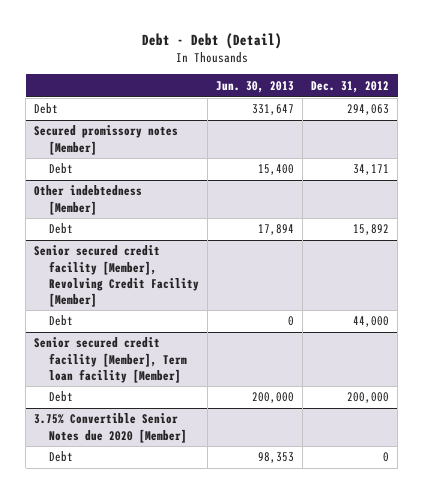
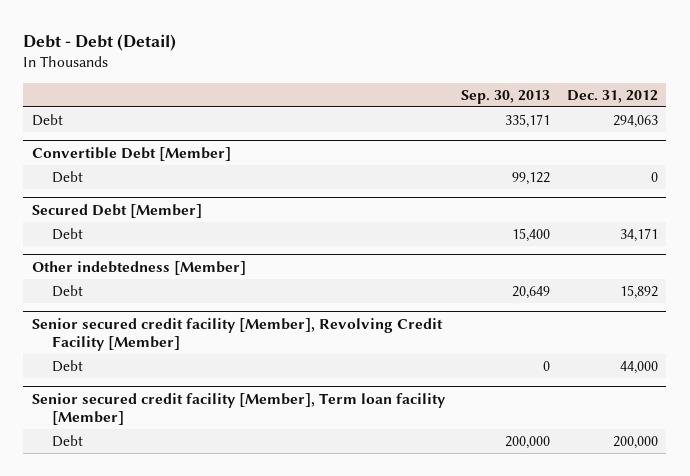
- | Jun. 30, 2013 | Dec. 31, 2012
+ | Sep. 30, 2013 | Dec. 31, 2012
- Secured promissory notes [Member]
+ Convertible Debt [Member]
+ Debt | 99,122 | 0
+ Secured Debt [Member]
- 3.75% Convertible Senior Notes due 2020 [Member]
- Debt | 98,353 | 0

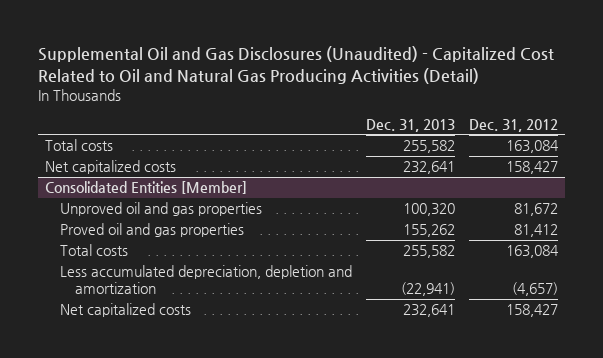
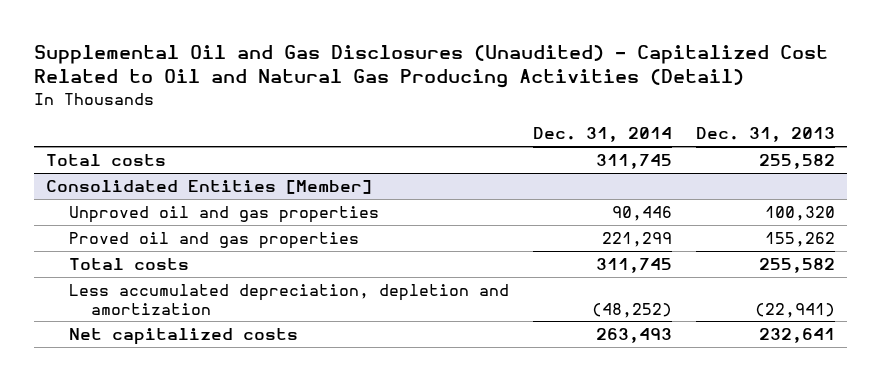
- | Dec. 31, 2013 | Dec. 31, 2012
+ | Dec. 31, 2014 | Dec. 31, 2013
- Net capitalized costs | 232,641 | 158,427

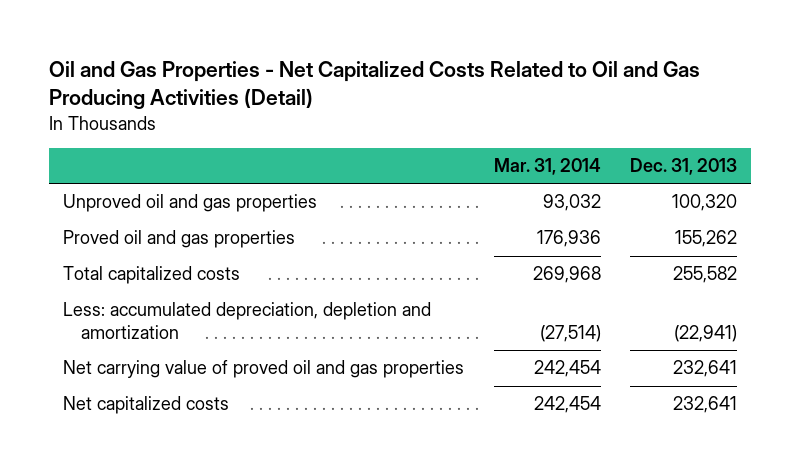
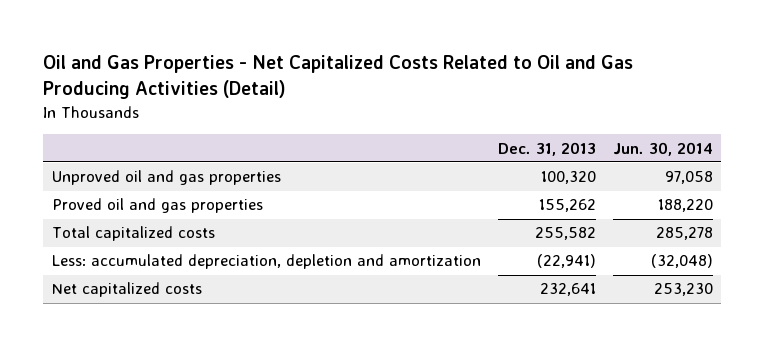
- | Mar. 31, 2014 | Dec. 31, 2013
+ | Dec. 31, 2013 | Jun. 30, 2014
- Net carrying value of proved oil and gas properties | 242,454 | 232,641

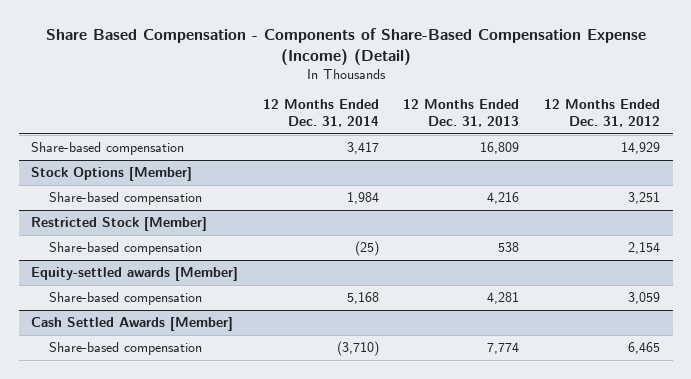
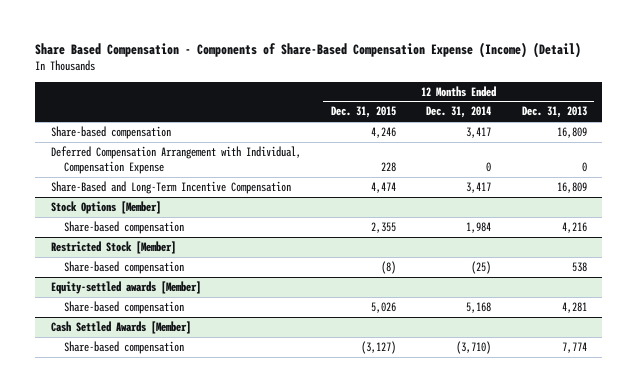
- | 12 Months Ended Dec. 31, 2014 | 12 Months Ended Dec. 31, 2013 | 12 Months Ended Dec. 31, 2012
+ | 12 Months Ended Dec. 31, 2015 | 12 Months Ended Dec. 31, 2014 | 12 Months Ended Dec. 31, 2013
+ Deferred Compensation Arrangement with Individual, Compensation Expense | 228 | 0 | 0
+ Share-Based and Long-Term Incentive Compensation | 4,474 | 3,417 | 16,809

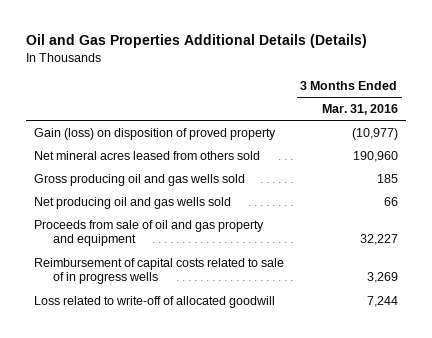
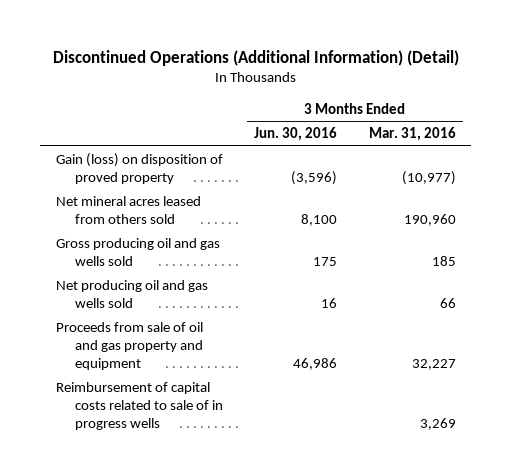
- Oil and Gas Properties Additional Details (Details)
+ Discontinued Operations (Additional Information) (Detail)
- | 3 Months Ended Mar. 31, 2016
+ | 3 Months Ended Jun. 30, 2016 | 3 Months Ended Mar. 31, 2016
- Loss related to write-off of allocated goodwill | 7,244

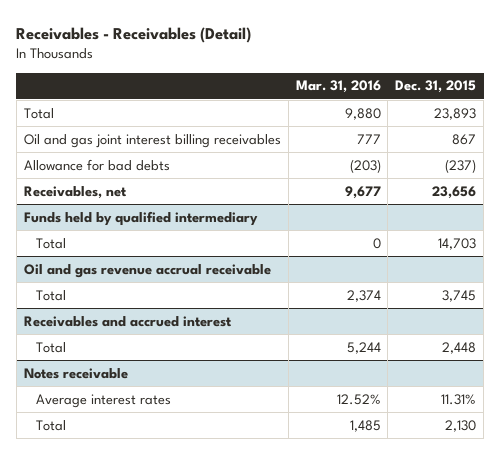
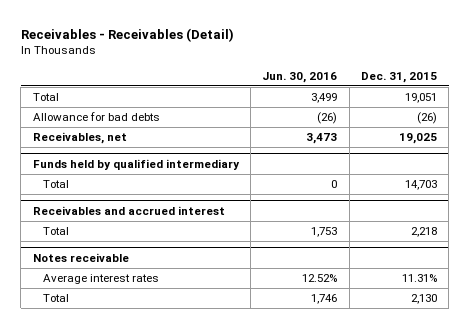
- | Mar. 31, 2016 | Dec. 31, 2015
+ | Jun. 30, 2016 | Dec. 31, 2015
- Total | 9,880 | 23,893
- Oil and gas joint interest billing receivables | 777 | 867
- Allowance for bad debts | (203) | (237)
- Receivables, net | 9,677 | 23,656
+ Total | 3,499 | 19,051
+ Allowance for bad debts | (26) | (26)
+ Receivables, net | 3,473 | 19,025
- Oil and gas revenue accrual receivable
- Total | 2,374 | 3,745
@ Receivables and accrued interest
- Total | 5,244 | 2,448
+ Total | 1,753 | 2,218

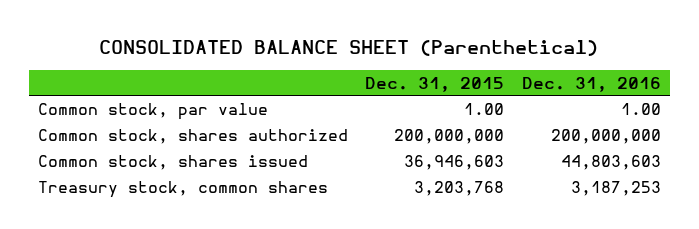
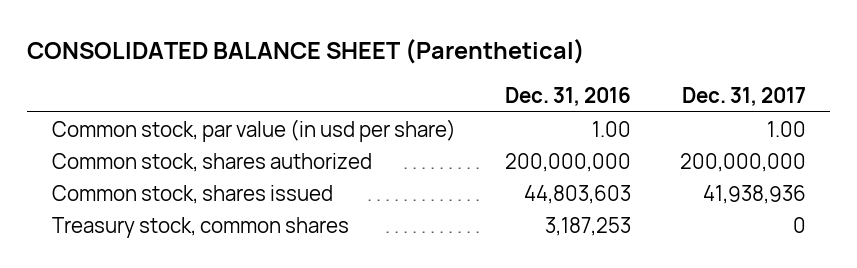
- | Dec. 31, 2015 | Dec. 31, 2016
+ | Dec. 31, 2016 | Dec. 31, 2017
- Common stock, par value | 1.00 | 1.00
+ Common stock, par value (in usd per share) | 1.00 | 1.00

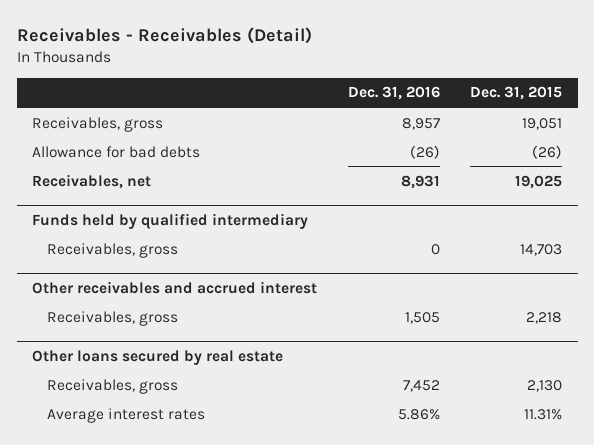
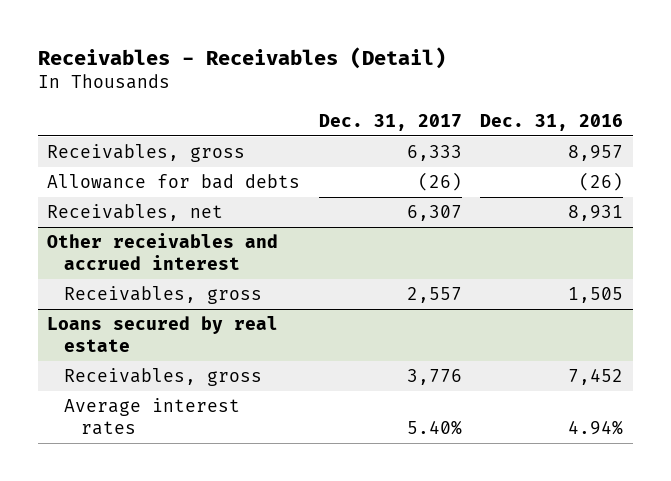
- | Dec. 31, 2016 | Dec. 31, 2015
+ | Dec. 31, 2017 | Dec. 31, 2016
- Funds held by qualified intermediary
- Receivables, gross | 0 | 14,703
- Other loans secured by real estate
+ Loans secured by real estate
- Average interest rates | 5.86% | 11.31%
+ Average interest rates | 5.40% | 4.94%

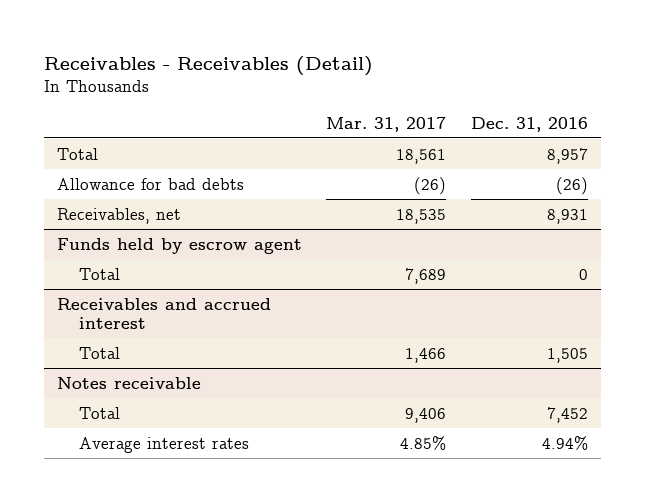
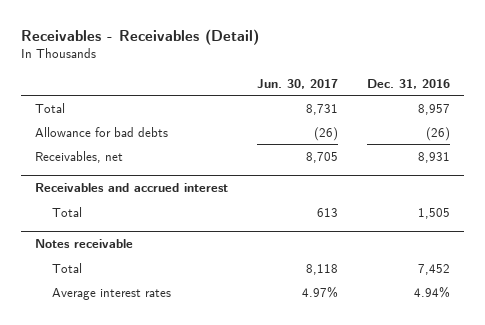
- | Mar. 31, 2017 | Dec. 31, 2016
+ | Jun. 30, 2017 | Dec. 31, 2016
- Funds held by escrow agent
- Total | 7,689 | 0

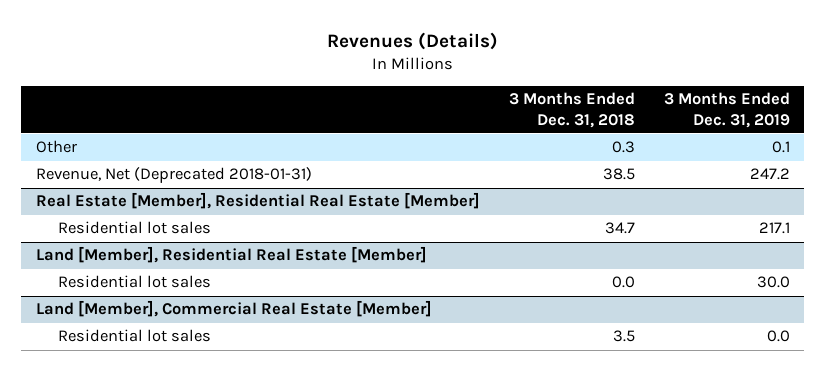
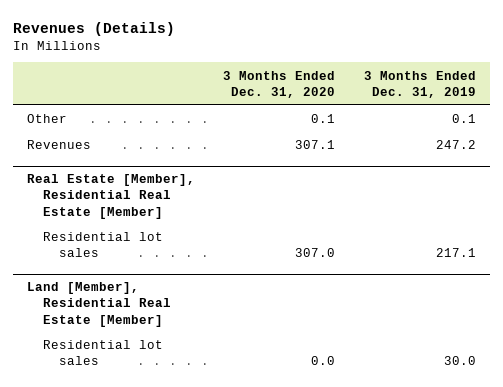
- | 3 Months Ended Dec. 31, 2018 | 3 Months Ended Dec. 31, 2019
+ | 3 Months Ended Dec. 31, 2020 | 3 Months Ended Dec. 31, 2019
- Revenue, Net (Deprecated 2018-01-31) | 38.5 | 247.2
+ Revenues | 307.1 | 247.2
- Land [Member], Commercial Real Estate [Member]
- Residential lot sales | 3.5 | 0.0

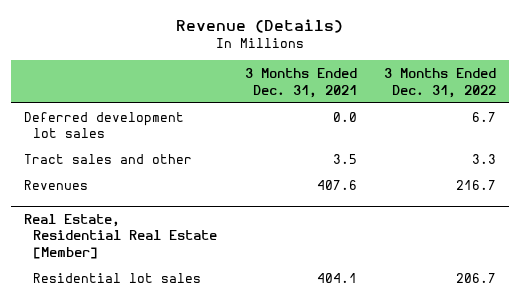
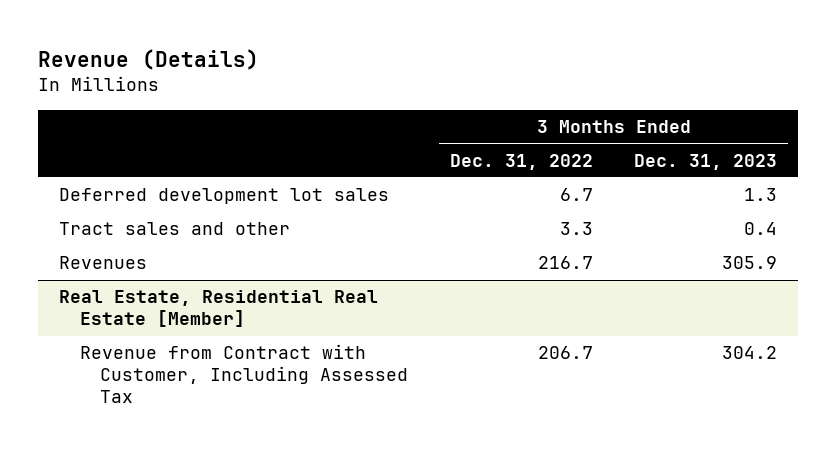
- | 3 Months Ended Dec. 31, 2021 | 3 Months Ended Dec. 31, 2022
+ | 3 Months Ended Dec. 31, 2022 | 3 Months Ended Dec. 31, 2023
@ Real Estate, Residential Real Estate [Member]
- Residential lot sales | 404.1 | 206.7
+ Revenue from Contract with Customer, Including Assessed Tax | 206.7 | 304.2

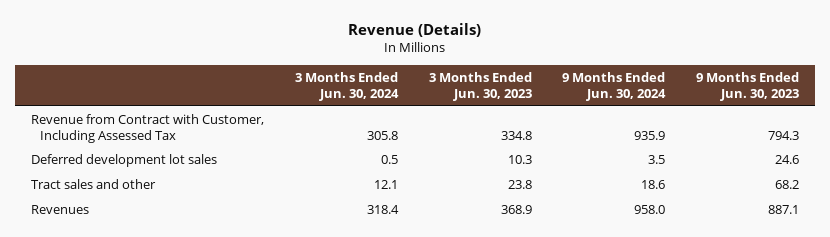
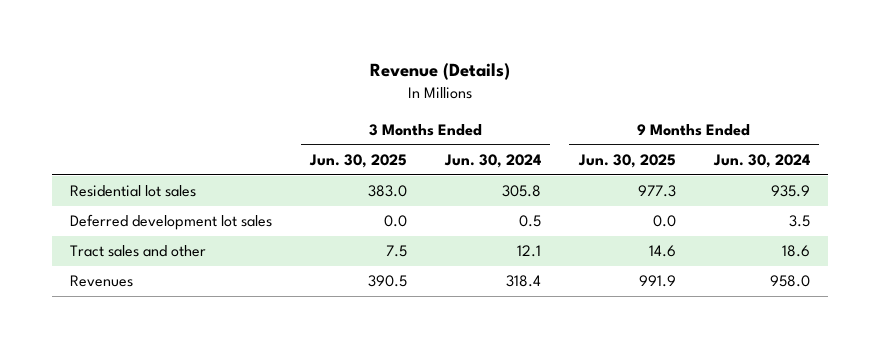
- | 3 Months Ended Jun. 30, 2024 | 3 Months Ended Jun. 30, 2023 | 9 Months Ended Jun. 30, 2024 | 9 Months Ended Jun. 30, 2023
+ | 3 Months Ended Jun. 30, 2025 | 3 Months Ended Jun. 30, 2024 | 9 Months Ended Jun. 30, 2025 | 9 Months Ended Jun. 30, 2024
- Revenue from Contract with Customer, Including Assessed Tax | 305.8 | 334.8 | 935.9 | 794.3
+ Residential lot sales | 383.0 | 305.8 | 977.3 | 935.9

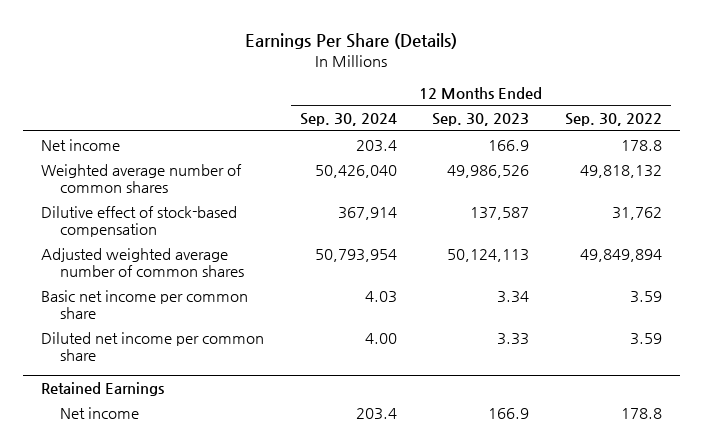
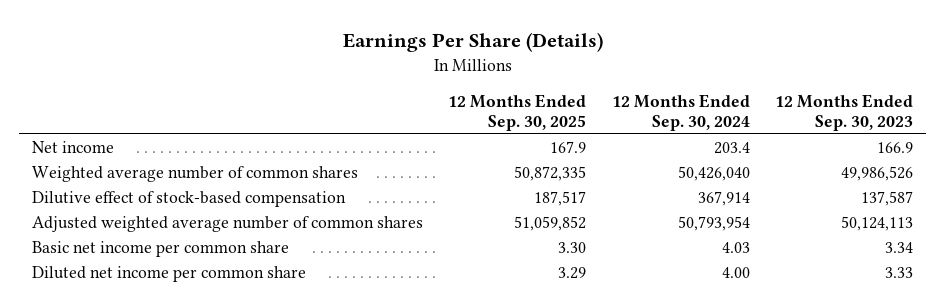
- | 12 Months Ended Sep. 30, 2024 | 12 Months Ended Sep. 30, 2023 | 12 Months Ended Sep. 30, 2022
+ | 12 Months Ended Sep. 30, 2025 | 12 Months Ended Sep. 30, 2024 | 12 Months Ended Sep. 30, 2023
- Retained Earnings
- Net income | 203.4 | 166.9 | 178.8

